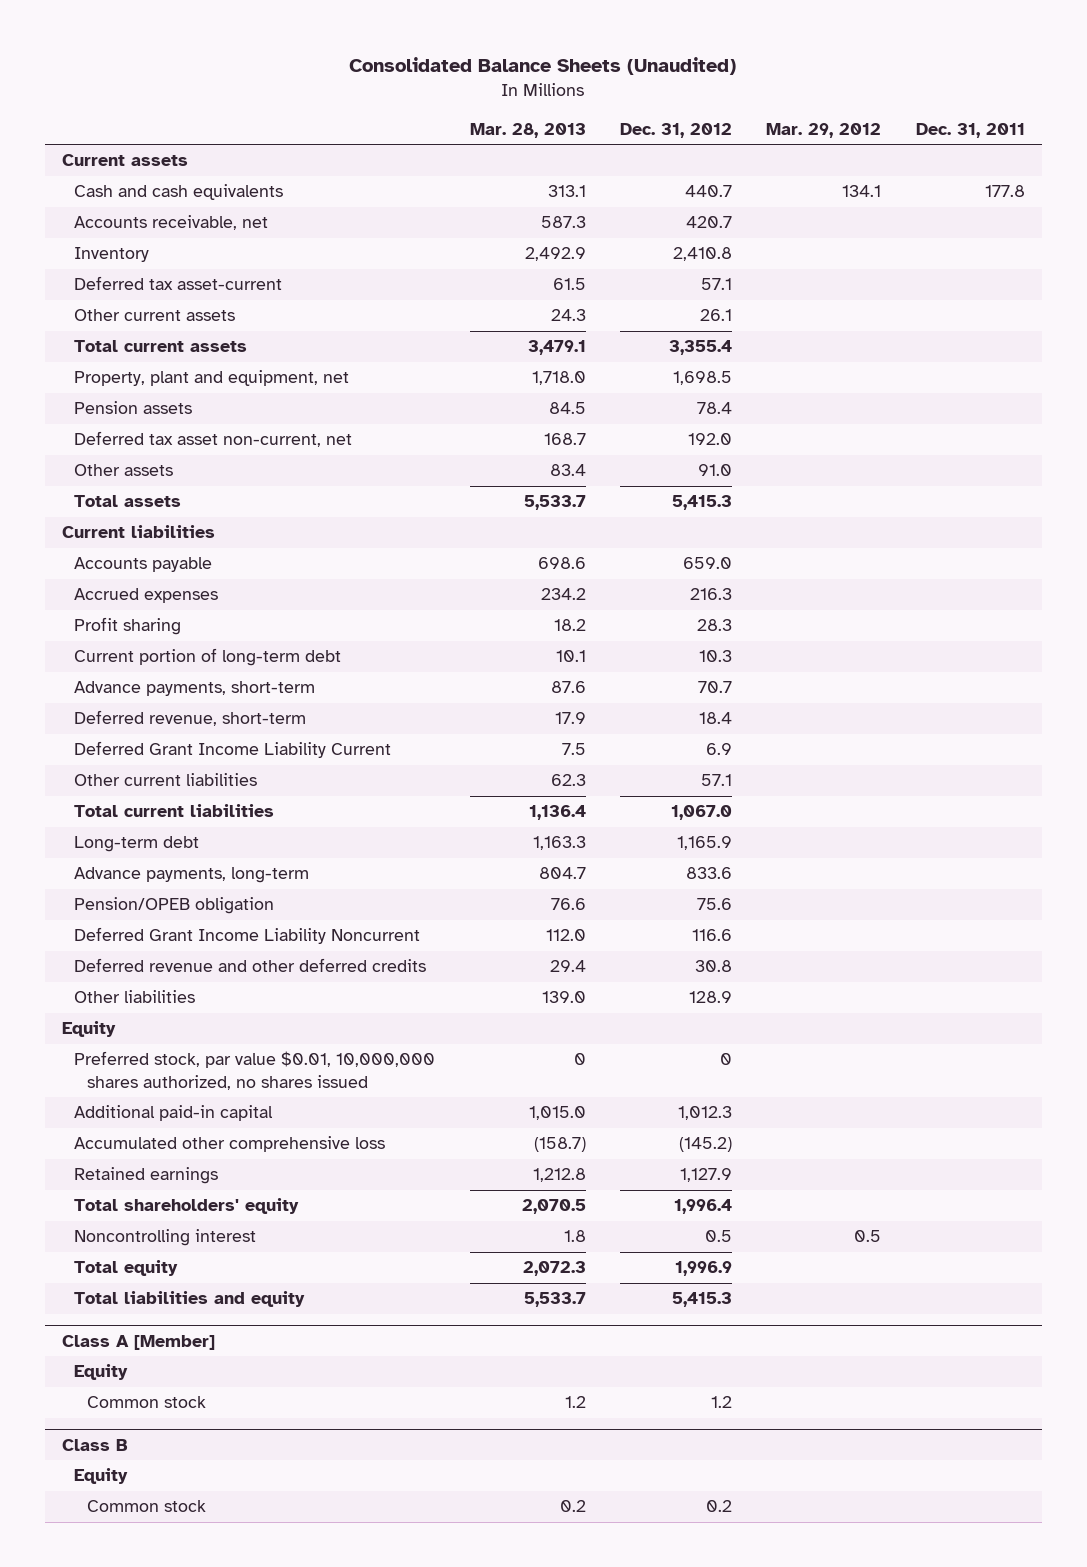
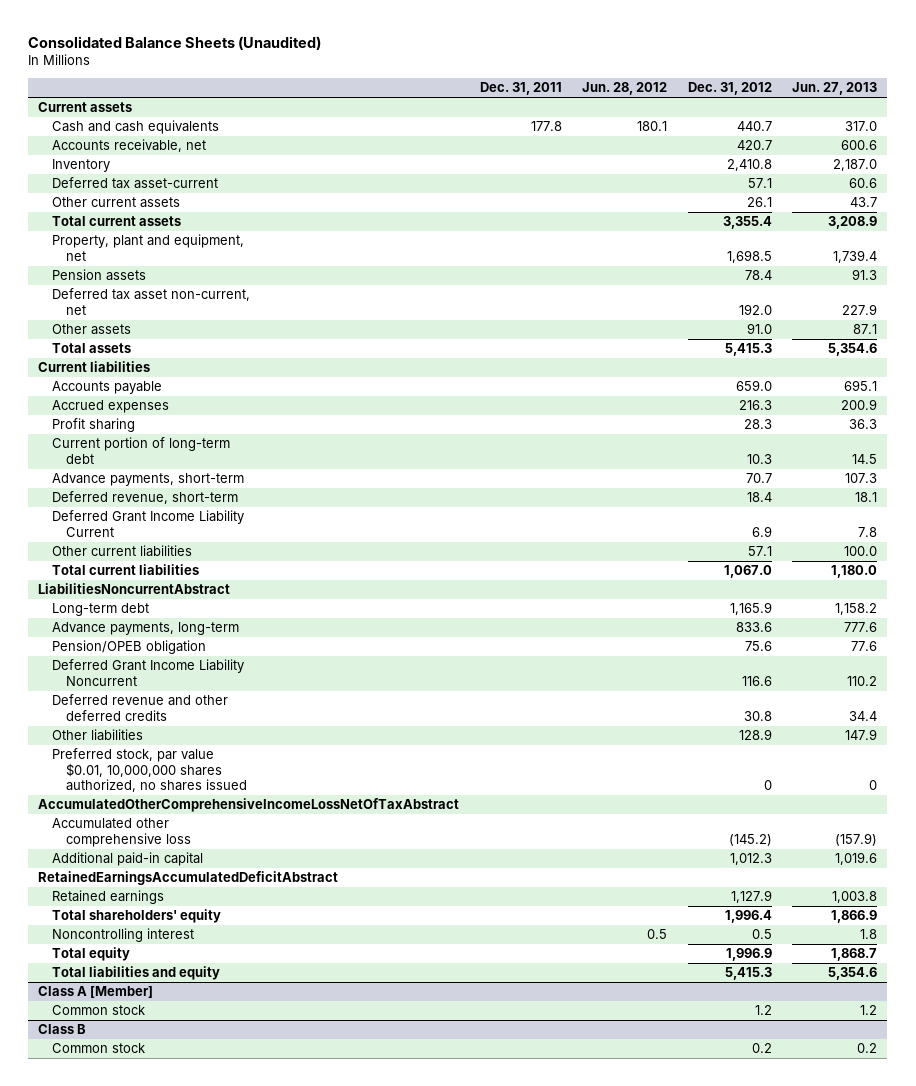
- | Mar. 28, 2013 | Dec. 31, 2012 | Mar. 29, 2012 | Dec. 31, 2011
+ | Dec. 31, 2011 | Jun. 28, 2012 | Dec. 31, 2012 | Jun. 27, 2013
+ LiabilitiesNoncurrentAbstract
- Equity
+ AccumulatedOtherComprehensiveIncomeLossNetOfTaxAbstract
moved down: Additional paid-in capital | | | 1,012.3 | 1,019.6
+ RetainedEarningsAccumulatedDeficitAbstract
@ Class A [Member]
- Equity
@ Class B
- Equity

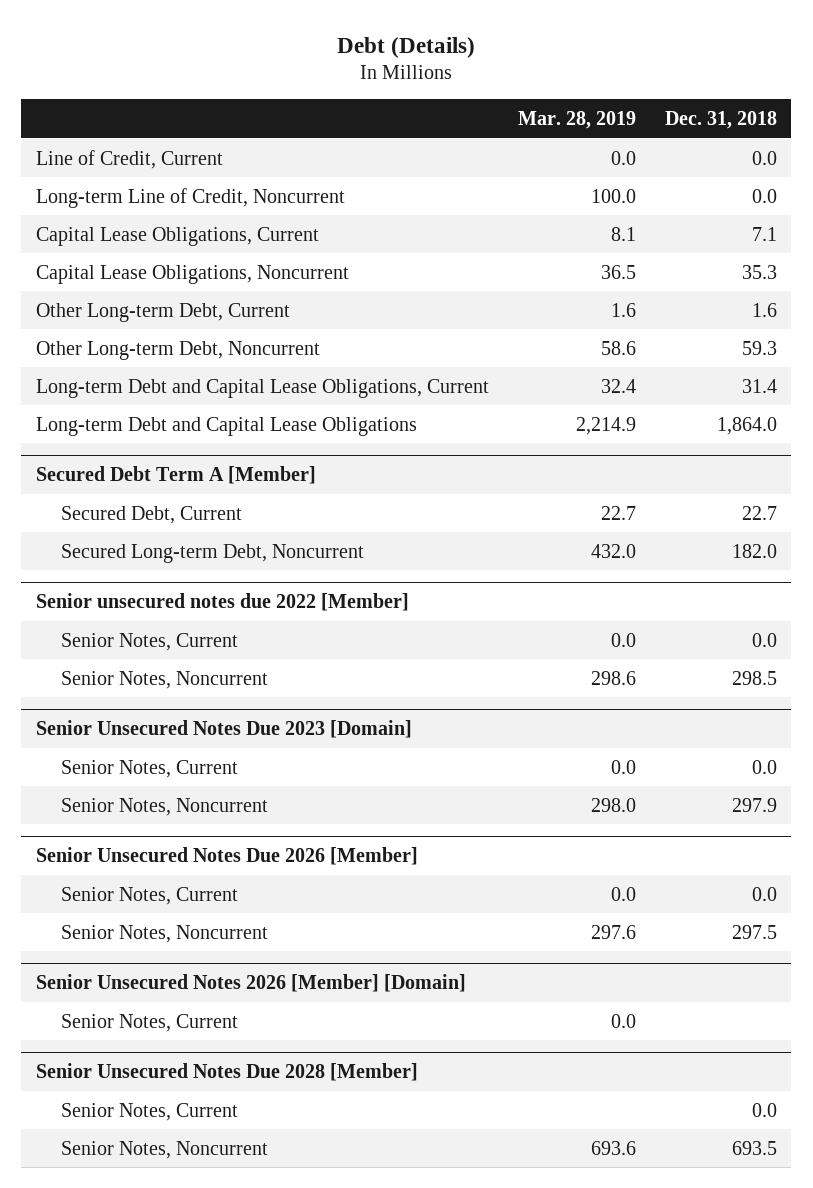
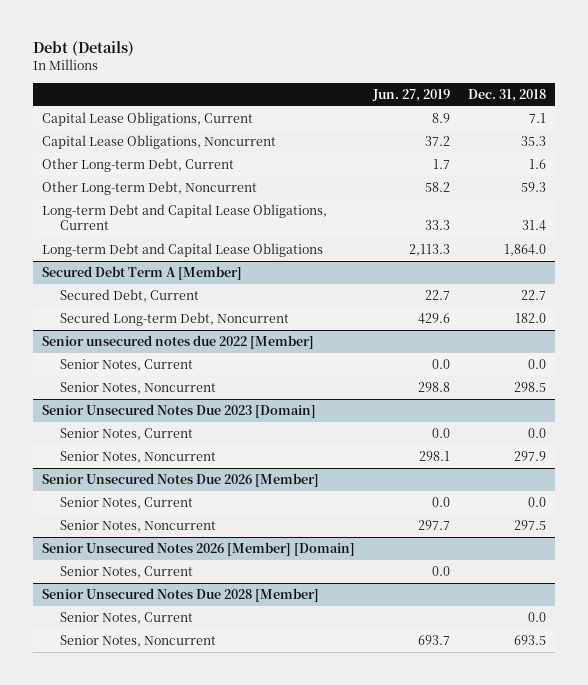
- | Mar. 28, 2019 | Dec. 31, 2018
+ | Jun. 27, 2019 | Dec. 31, 2018
- Line of Credit, Current | 0.0 | 0.0
- Long-term Line of Credit, Noncurrent | 100.0 | 0.0

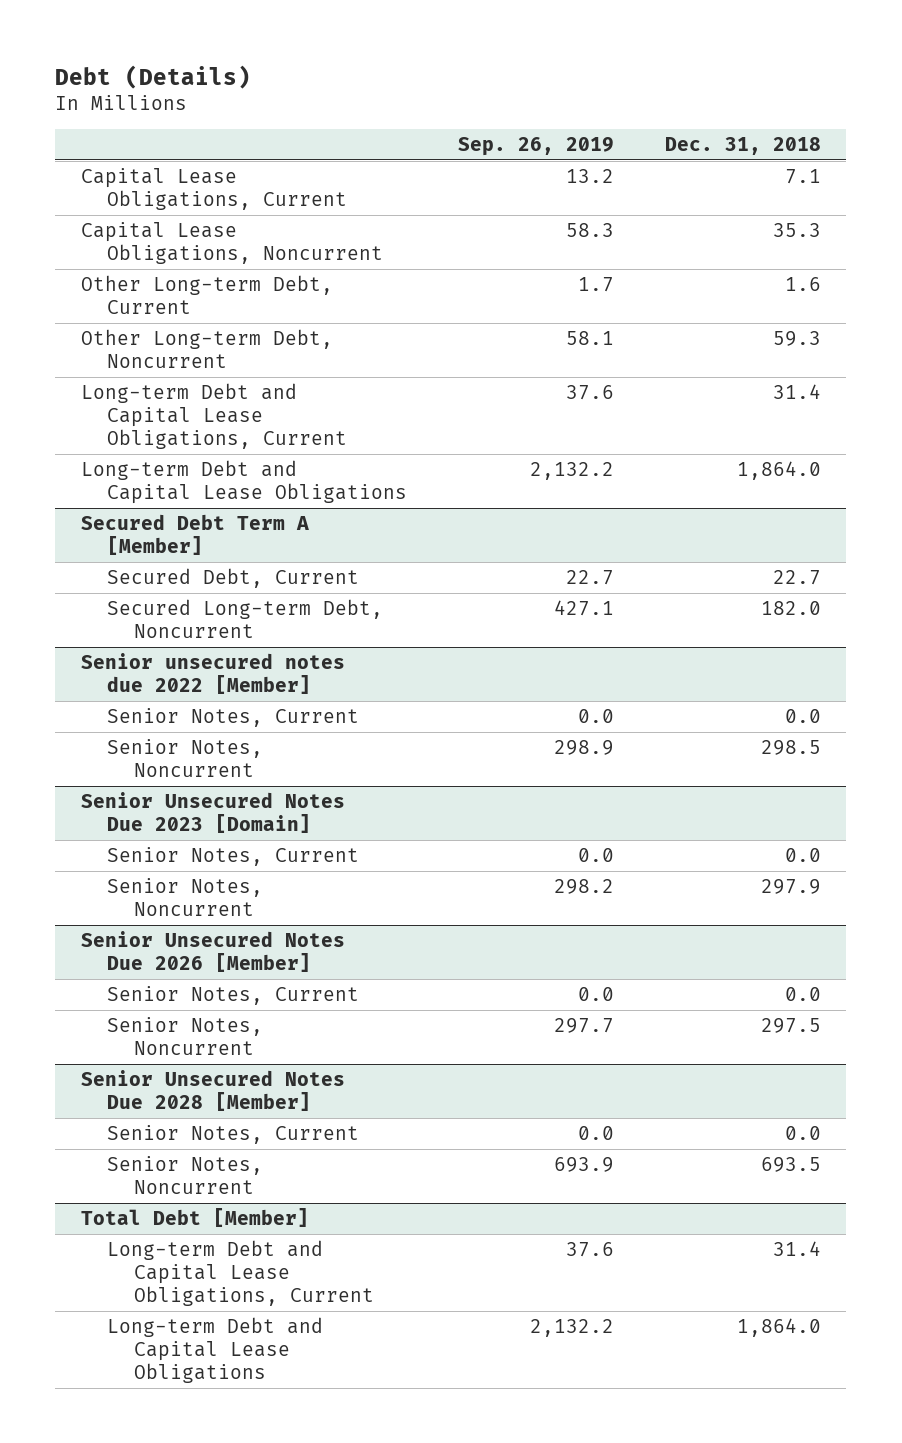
- | Jun. 27, 2019 | Dec. 31, 2018
+ | Sep. 26, 2019 | Dec. 31, 2018
- Senior Unsecured Notes 2026 [Member] [Domain]
- Senior Notes, Current | 0.0 |
+ Total Debt [Member]
+ Long-term Debt and Capital Lease Obligations, Current | 37.6 | 31.4
+ Long-term Debt and Capital Lease Obligations | 2,132.2 | 1,864.0

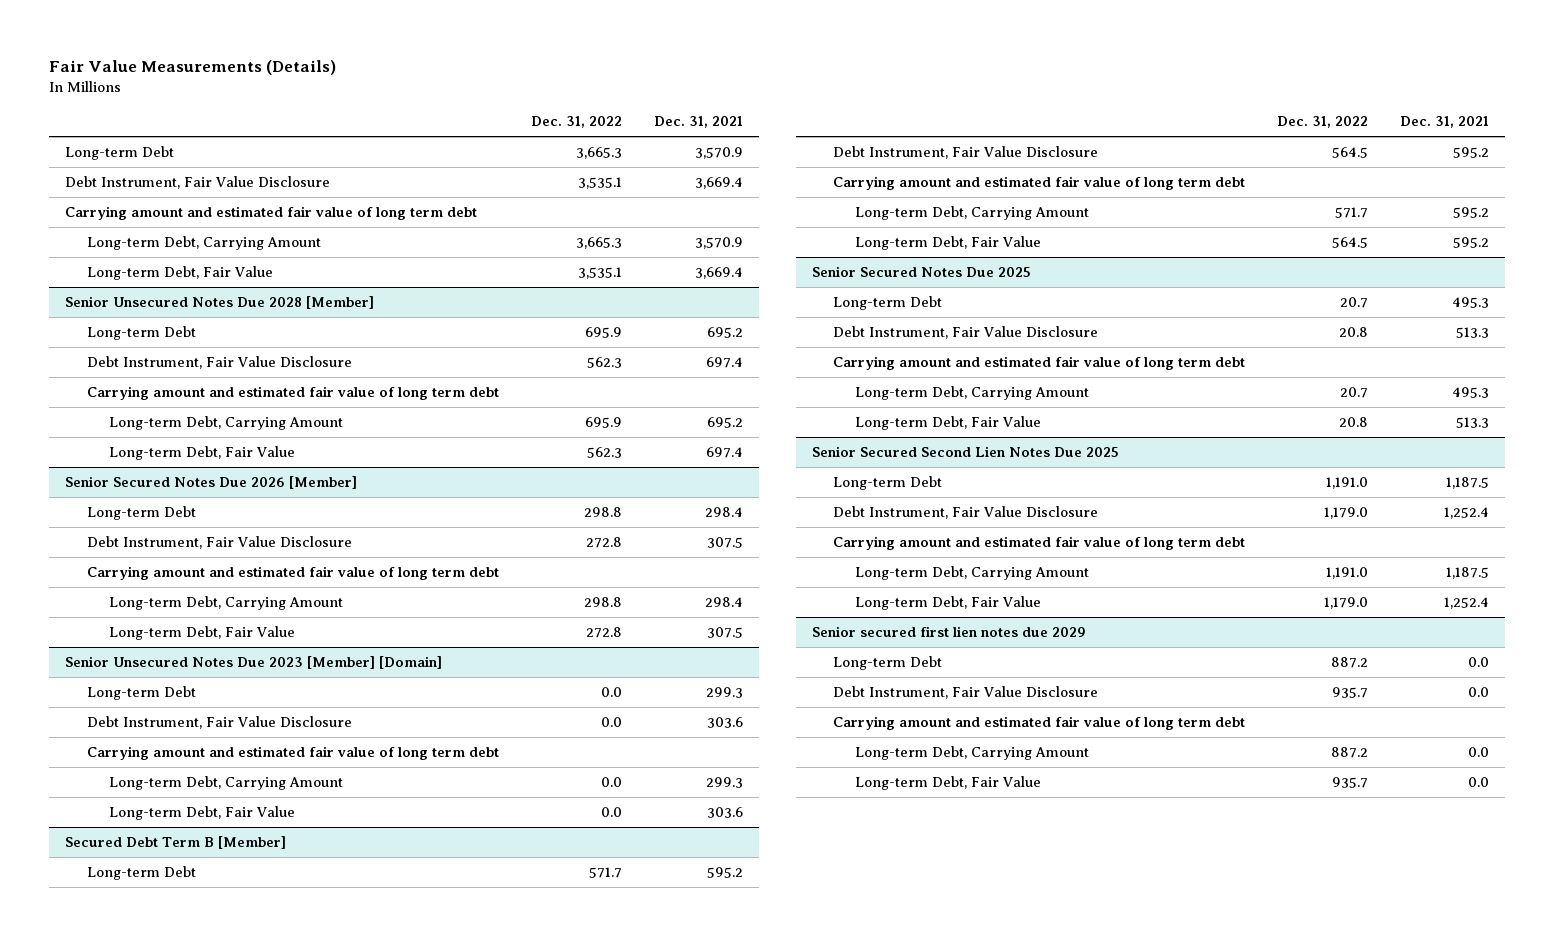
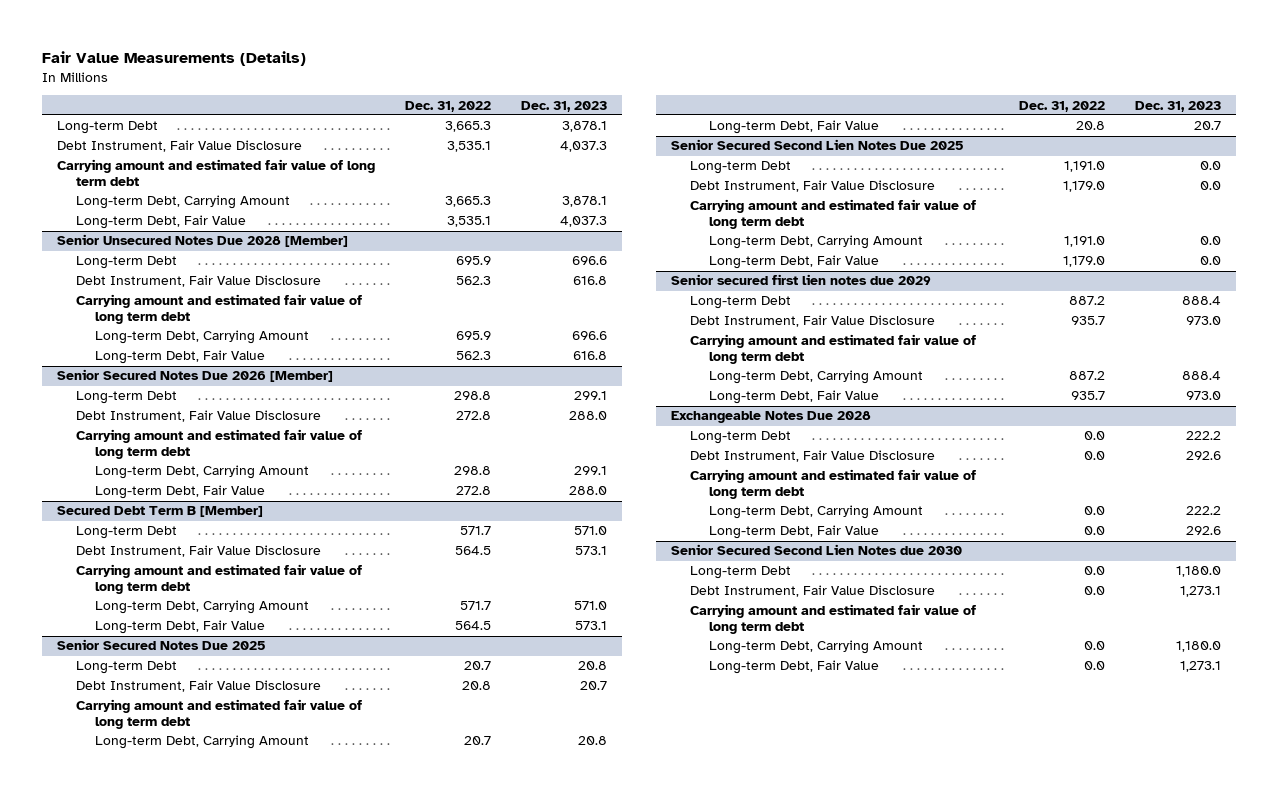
- | Dec. 31, 2022 | Dec. 31, 2021
+ | Dec. 31, 2022 | Dec. 31, 2023
- Senior Unsecured Notes Due 2023 [Member] [Domain]
- Long-term Debt | 0.0 | 299.3
- Debt Instrument, Fair Value Disclosure | 0.0 | 303.6
- Carrying amount and estimated fair value of long term debt
- Long-term Debt, Carrying Amount | 0.0 | 299.3
- Long-term Debt, Fair Value | 0.0 | 303.6
+ Exchangeable Notes Due 2028
+ Long-term Debt | 0.0 | 222.2
+ Debt Instrument, Fair Value Disclosure | 0.0 | 292.6
+ Carrying amount and estimated fair value of long term debt
+ Long-term Debt, Carrying Amount | 0.0 | 222.2
+ Long-term Debt, Fair Value | 0.0 | 292.6
+ Senior Secured Second Lien Notes due 2030
+ Long-term Debt | 0.0 | 1,180.0
+ Debt Instrument, Fair Value Disclosure | 0.0 | 1,273.1
+ Carrying amount and estimated fair value of long term debt
+ Long-term Debt, Carrying Amount | 0.0 | 1,180.0
+ Long-term Debt, Fair Value | 0.0 | 1,273.1

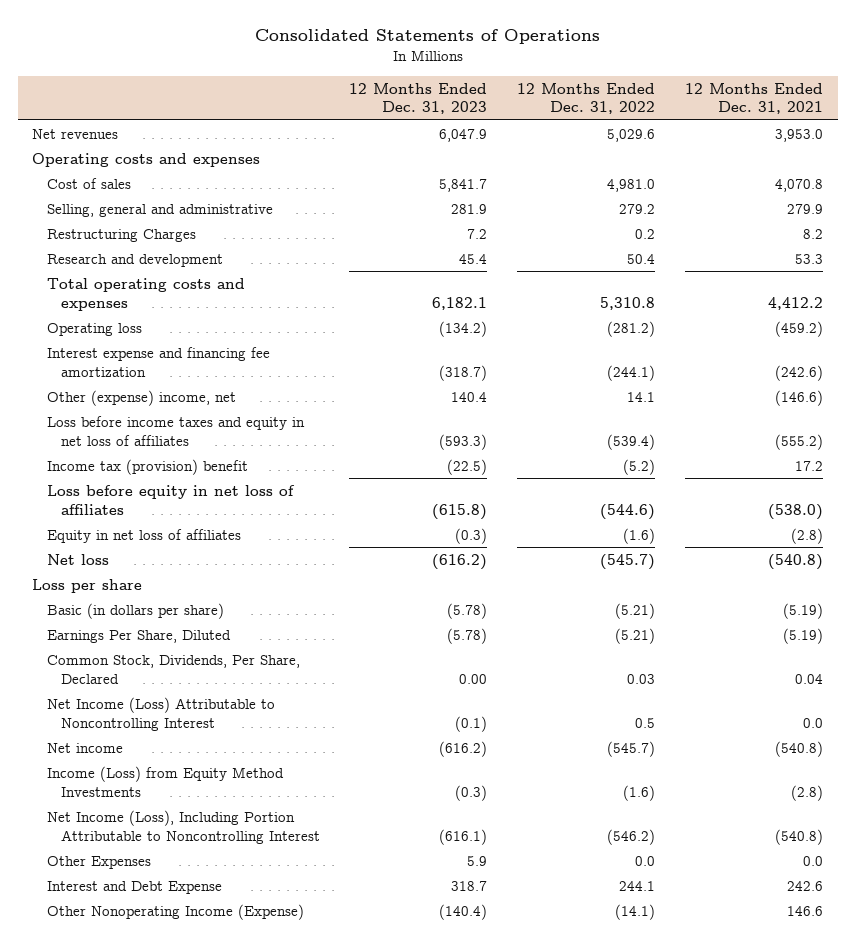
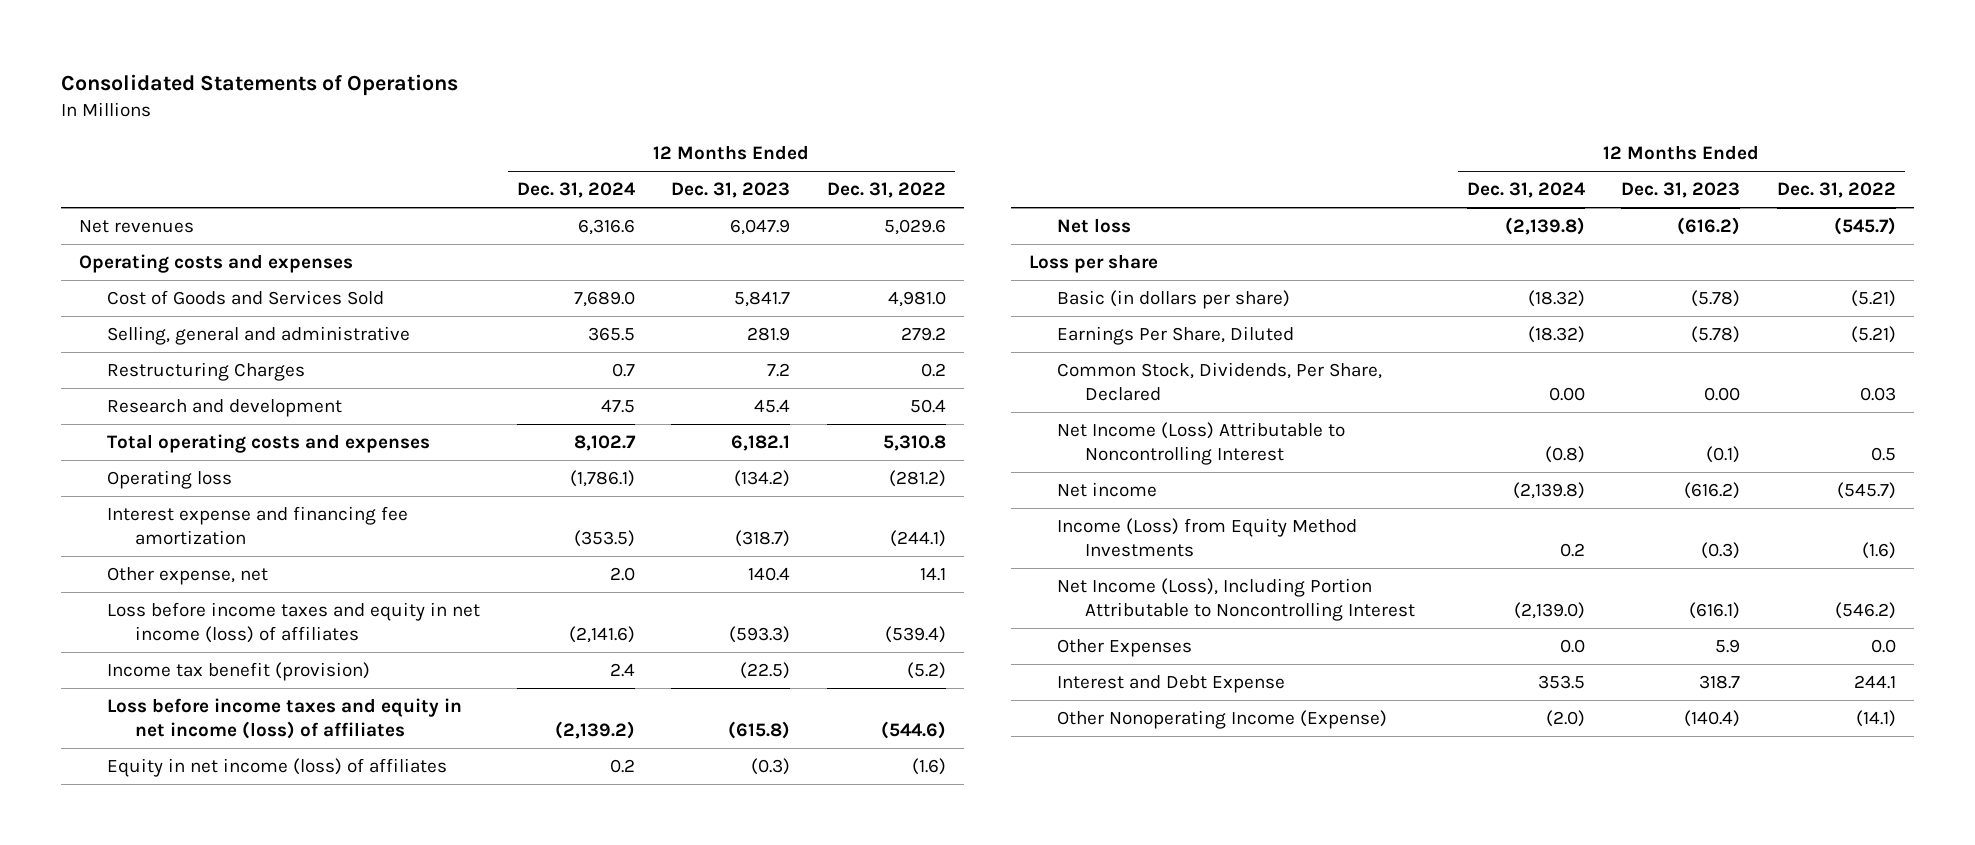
- | 12 Months Ended Dec. 31, 2023 | 12 Months Ended Dec. 31, 2022 | 12 Months Ended Dec. 31, 2021
+ | 12 Months Ended Dec. 31, 2024 | 12 Months Ended Dec. 31, 2023 | 12 Months Ended Dec. 31, 2022
- Cost of sales | 5,841.7 | 4,981.0 | 4,070.8
+ Cost of Goods and Services Sold | 7,689.0 | 5,841.7 | 4,981.0
- Other (expense) income, net | 140.4 | 14.1 | (146.6)
- Loss before income taxes and equity in net loss of affiliates | (593.3) | (539.4) | (555.2)
- Income tax (provision) benefit | (22.5) | (5.2) | 17.2
- Loss before equity in net loss of affiliates | (615.8) | (544.6) | (538.0)
- Equity in net loss of affiliates | (0.3) | (1.6) | (2.8)
+ Other expense, net | 2.0 | 140.4 | 14.1
+ Loss before income taxes and equity in net income (loss) of affiliates | (2,141.6) | (593.3) | (539.4)
+ Income tax benefit (provision) | 2.4 | (22.5) | (5.2)
+ Loss before income taxes and equity in net income (loss) of affiliates | (2,139.2) | (615.8) | (544.6)
+ Equity in net income (loss) of affiliates | 0.2 | (0.3) | (1.6)

